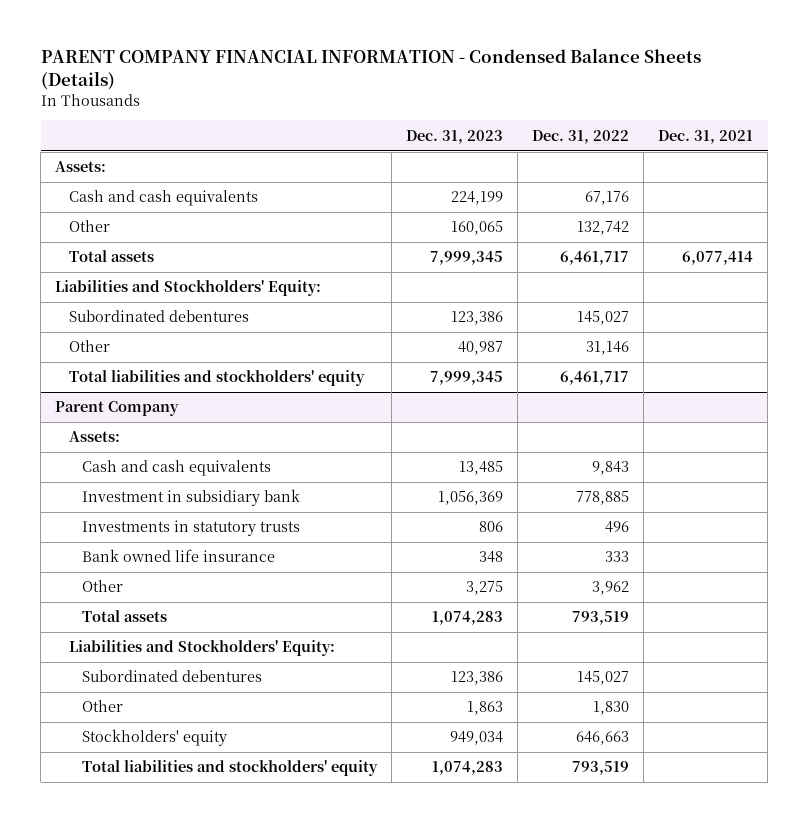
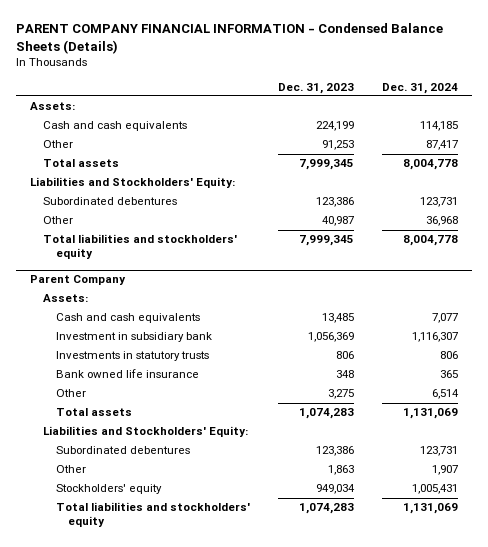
- | Dec. 31, 2023 | Dec. 31, 2022 | Dec. 31, 2021
+ | Dec. 31, 2023 | Dec. 31, 2024
- Other | 160,065 | 132,742 |
+ Other | 91,253 | 87,417

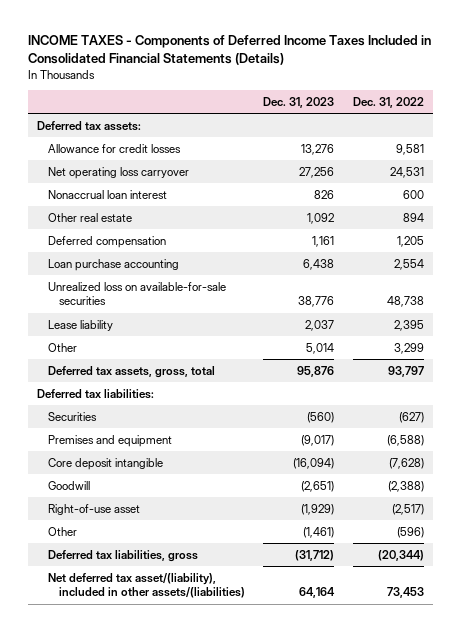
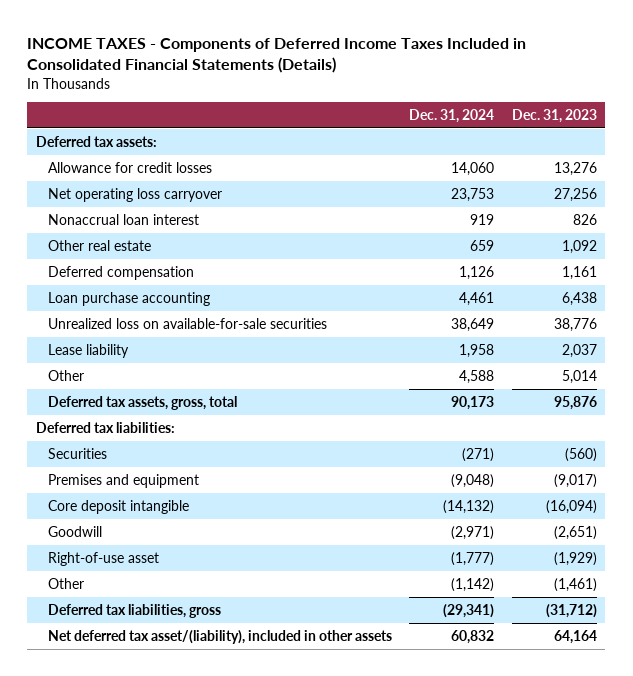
- | Dec. 31, 2023 | Dec. 31, 2022
+ | Dec. 31, 2024 | Dec. 31, 2023
- Net deferred tax asset/(liability), included in other assets/(liabilities) | 64,164 | 73,453
+ Net deferred tax asset/(liability), included in other assets | 60,832 | 64,164

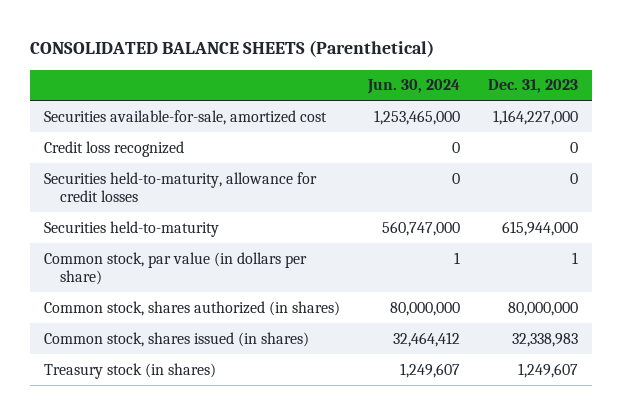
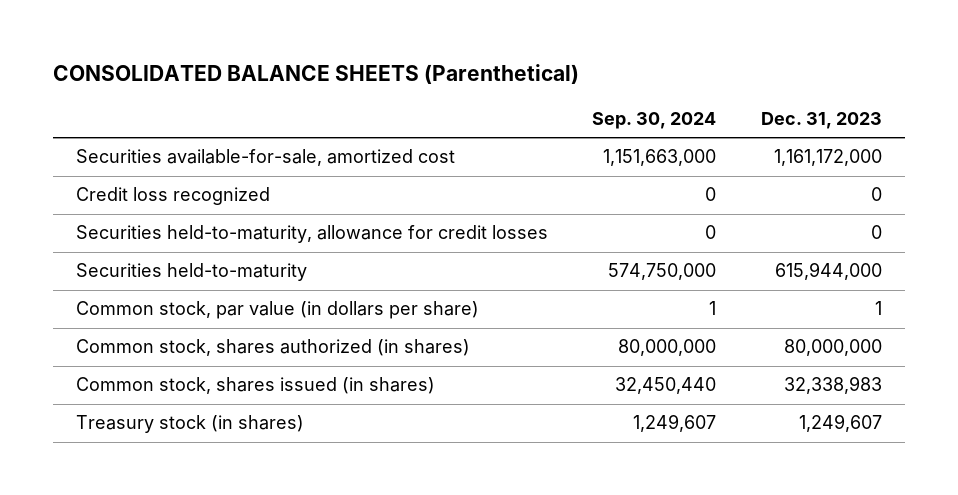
- | Jun. 30, 2024 | Dec. 31, 2023
+ | Sep. 30, 2024 | Dec. 31, 2023
- Securities available-for-sale, amortized cost | 1,253,465,000 | 1,164,227,000
+ Securities available-for-sale, amortized cost | 1,151,663,000 | 1,161,172,000

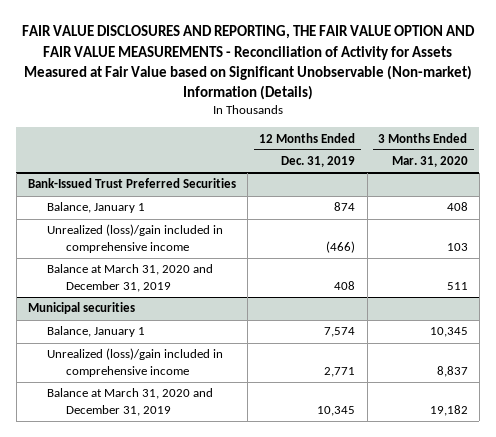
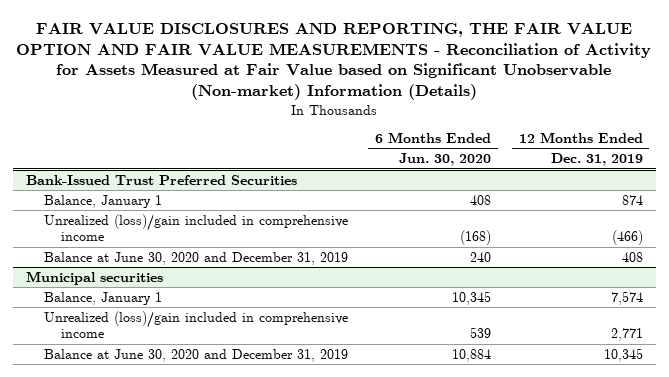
- | 12 Months Ended Dec. 31, 2019 | 3 Months Ended Mar. 31, 2020
+ | 6 Months Ended Jun. 30, 2020 | 12 Months Ended Dec. 31, 2019
@ Bank-Issued Trust Preferred Securities
- Balance at March 31, 2020 and December 31, 2019 | 408 | 511
+ Balance at June 30, 2020 and December 31, 2019 | 240 | 408
@ Municipal securities
- Balance at March 31, 2020 and December 31, 2019 | 10,345 | 19,182
+ Balance at June 30, 2020 and December 31, 2019 | 10,884 | 10,345

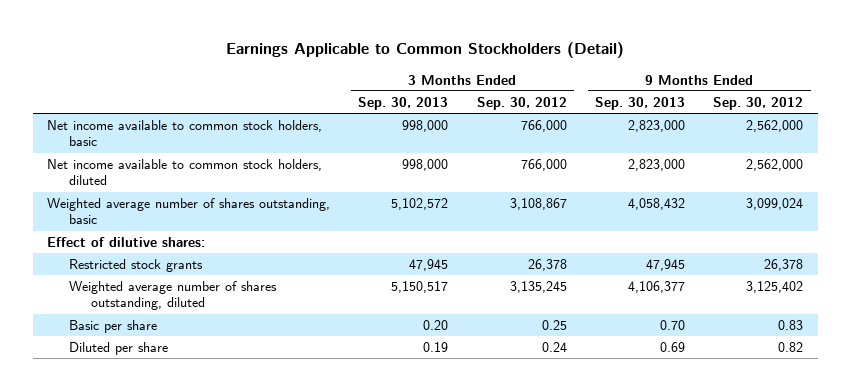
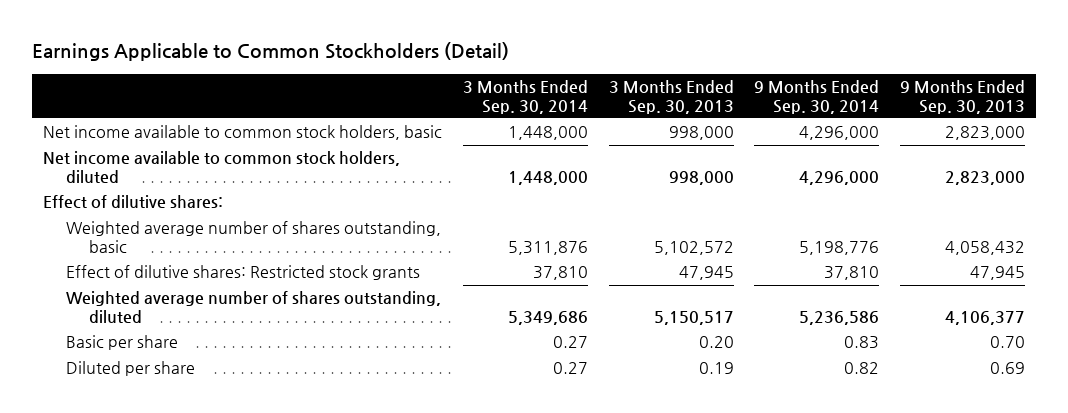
- | 3 Months Ended Sep. 30, 2013 | 3 Months Ended Sep. 30, 2012 | 9 Months Ended Sep. 30, 2013 | 9 Months Ended Sep. 30, 2012
+ | 3 Months Ended Sep. 30, 2014 | 3 Months Ended Sep. 30, 2013 | 9 Months Ended Sep. 30, 2014 | 9 Months Ended Sep. 30, 2013
- Restricted stock grants | 47,945 | 26,378 | 47,945 | 26,378
moved down: Weighted average number of shares outstanding, basic | 5,311,876 | 5,102,572 | 5,198,776 | 4,058,432
+ Effect of dilutive shares: Restricted stock grants | 37,810 | 47,945 | 37,810 | 47,945

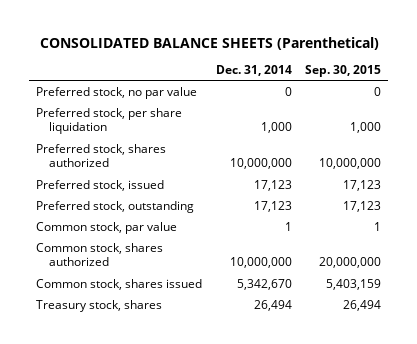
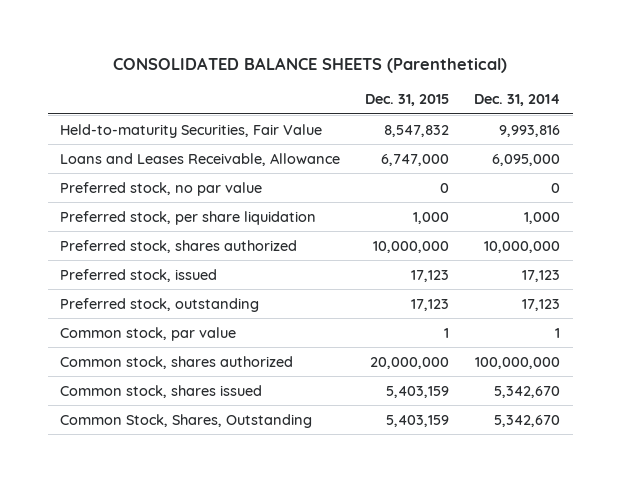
- | Dec. 31, 2014 | Sep. 30, 2015
+ | Dec. 31, 2015 | Dec. 31, 2014
+ Held-to-maturity Securities, Fair Value | 8,547,832 | 9,993,816
+ Loans and Leases Receivable, Allowance | 6,747,000 | 6,095,000
- Common stock, shares authorized | 10,000,000 | 20,000,000
+ Common stock, shares authorized | 20,000,000 | 100,000,000
- Treasury stock, shares | 26,494 | 26,494
+ Common Stock, Shares, Outstanding | 5,403,159 | 5,342,670

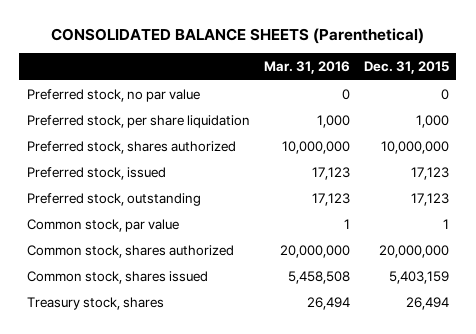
- | Dec. 31, 2015 | Dec. 31, 2014
+ | Mar. 31, 2016 | Dec. 31, 2015
- Held-to-maturity Securities, Fair Value | 8,547,832 | 9,993,816
- Loans and Leases Receivable, Allowance | 6,747,000 | 6,095,000
- Common Stock, Shares, Outstanding | 5,403,159 | 5,342,670
+ Treasury stock, shares | 26,494 | 26,494

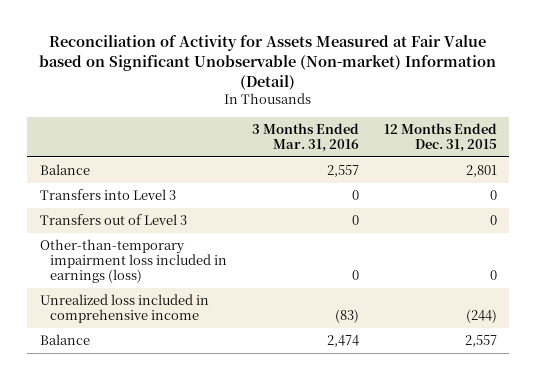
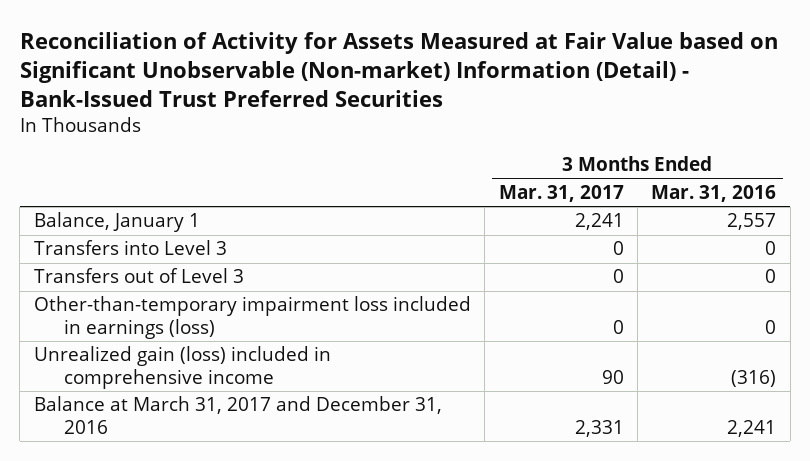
- Reconciliation of Activity for Assets Measured at Fair Value based on Significant Unobservable (Non-market) Information (Detail)
+ Reconciliation of Activity for Assets Measured at Fair Value based on Significant Unobservable (Non-market) Information (Detail) - Bank-Issued Trust Preferred Securities
- | 3 Months Ended Mar. 31, 2016 | 12 Months Ended Dec. 31, 2015
+ | 3 Months Ended Mar. 31, 2017 | 3 Months Ended Mar. 31, 2016
- Balance | 2,557 | 2,801
+ Balance, January 1 | 2,241 | 2,557
- Unrealized loss included in comprehensive income | (83) | (244)
- Balance | 2,474 | 2,557
+ Unrealized gain (loss) included in comprehensive income | 90 | (316)
+ Balance at March 31, 2017 and December 31, 2016 | 2,331 | 2,241

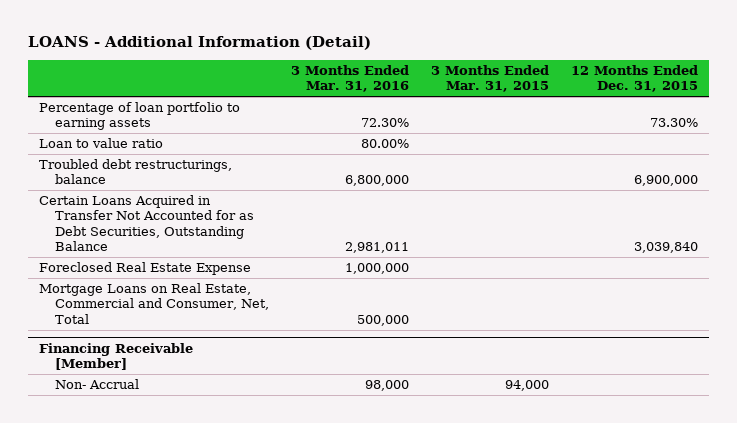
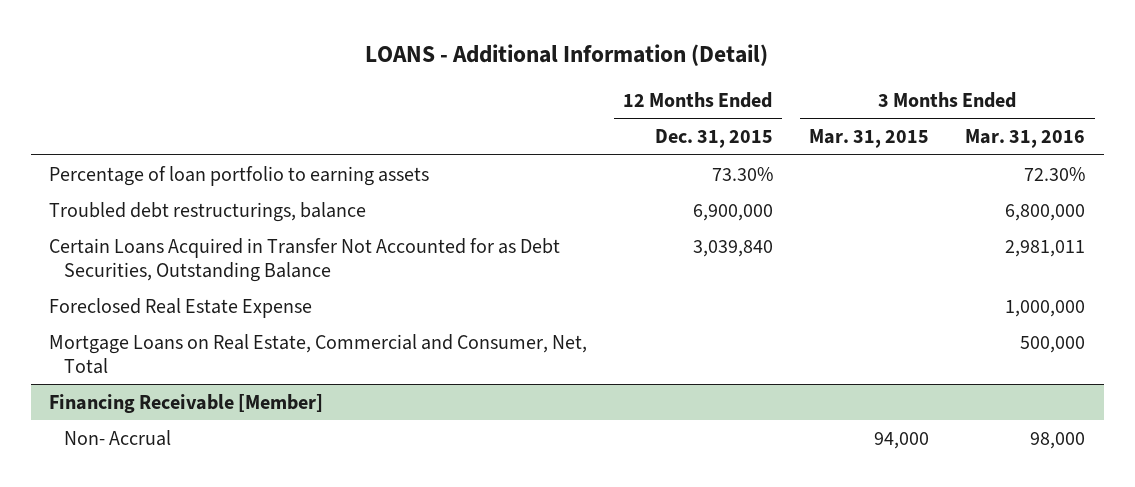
- | 3 Months Ended Mar. 31, 2016 | 3 Months Ended Mar. 31, 2015 | 12 Months Ended Dec. 31, 2015
+ | 12 Months Ended Dec. 31, 2015 | 3 Months Ended Mar. 31, 2015 | 3 Months Ended Mar. 31, 2016
- Loan to value ratio | 80.00% | |

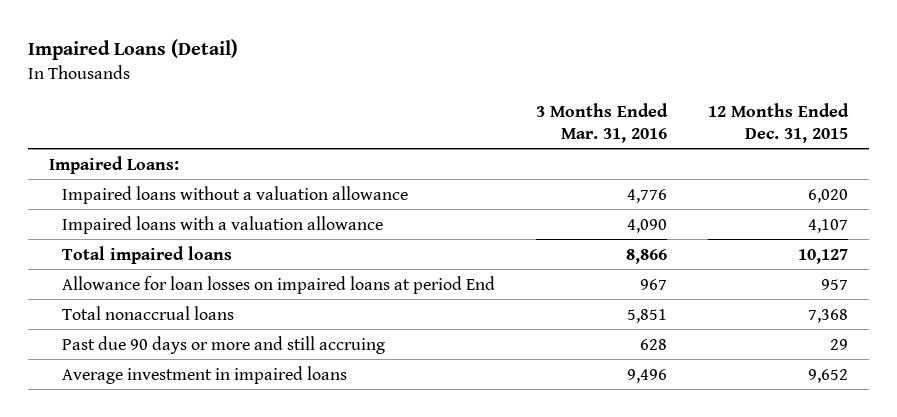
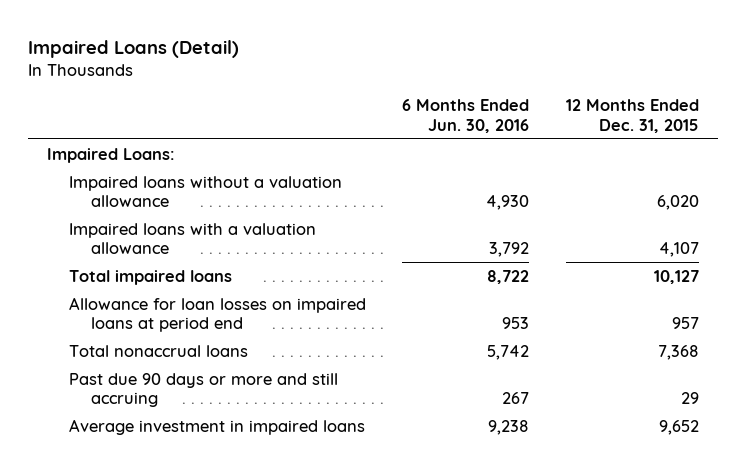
- | 3 Months Ended Mar. 31, 2016 | 12 Months Ended Dec. 31, 2015
+ | 6 Months Ended Jun. 30, 2016 | 12 Months Ended Dec. 31, 2015
- Allowance for loan losses on impaired loans at period End | 967 | 957
+ Allowance for loan losses on impaired loans at period end | 953 | 957

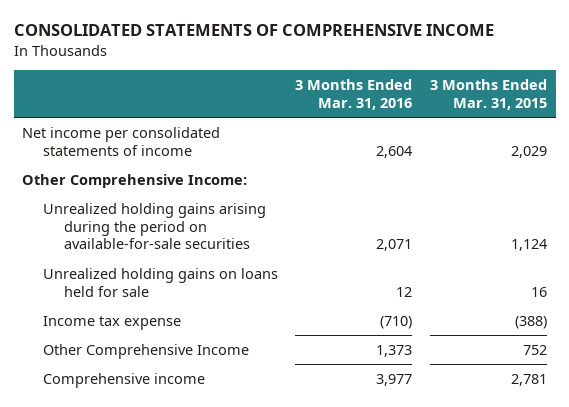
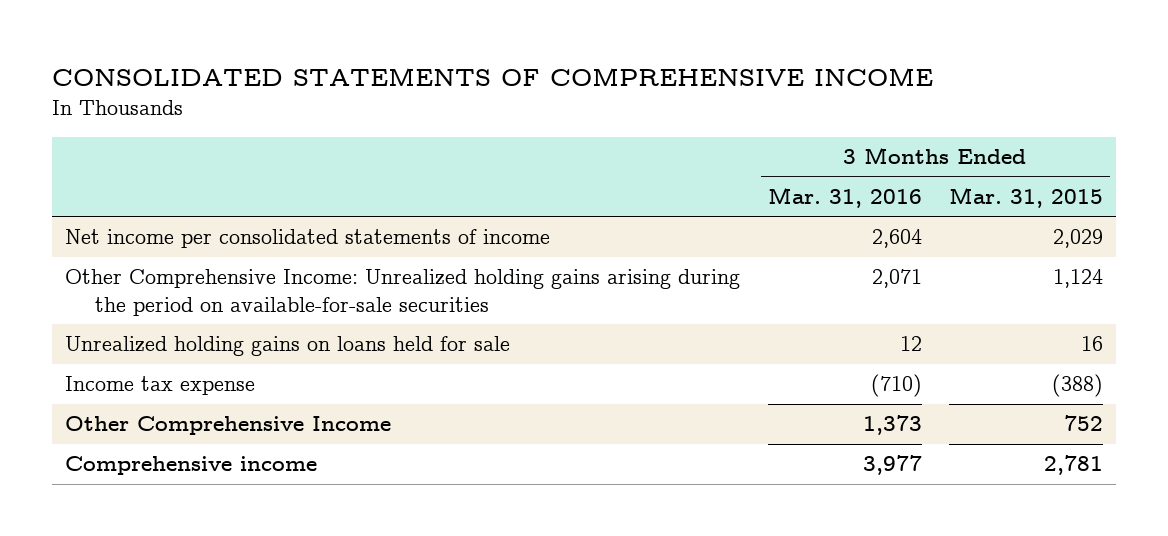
- Other Comprehensive Income:
- Unrealized holding gains arising during the period on available-for-sale securities | 2,071 | 1,124
+ Other Comprehensive Income: Unrealized holding gains arising during the period on available-for-sale securities | 2,071 | 1,124

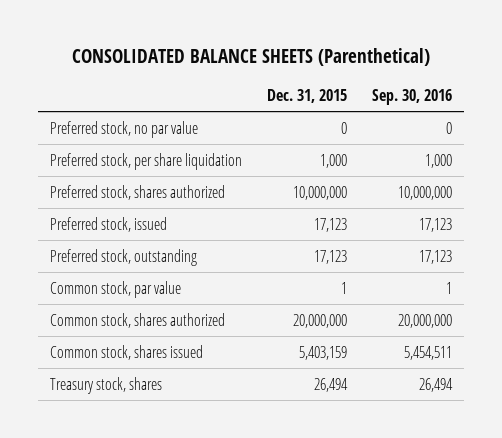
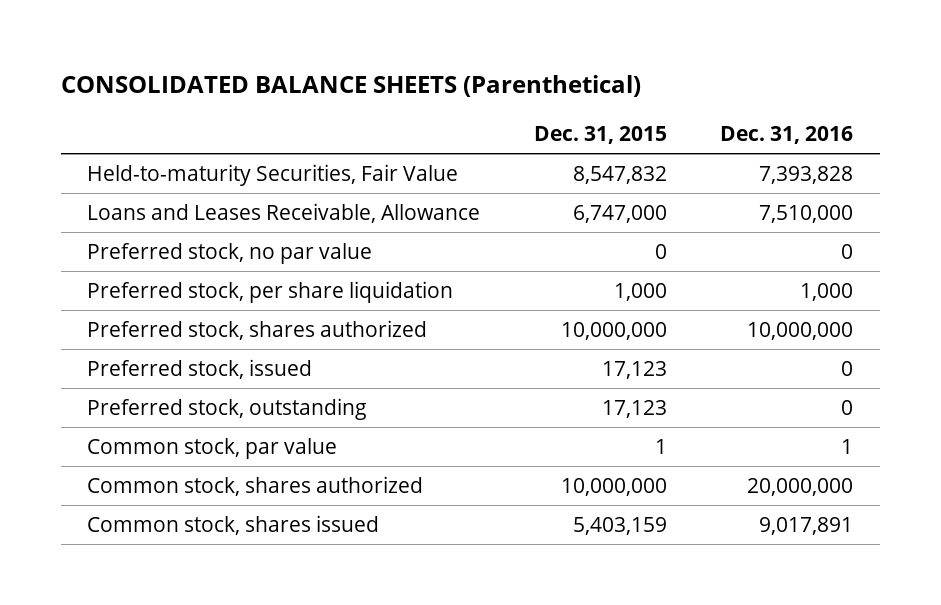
- | Dec. 31, 2015 | Sep. 30, 2016
+ | Dec. 31, 2015 | Dec. 31, 2016
+ Held-to-maturity Securities, Fair Value | 8,547,832 | 7,393,828
+ Loans and Leases Receivable, Allowance | 6,747,000 | 7,510,000
- Common stock, shares authorized | 20,000,000 | 20,000,000
+ Common stock, shares authorized | 10,000,000 | 20,000,000
- Treasury stock, shares | 26,494 | 26,494

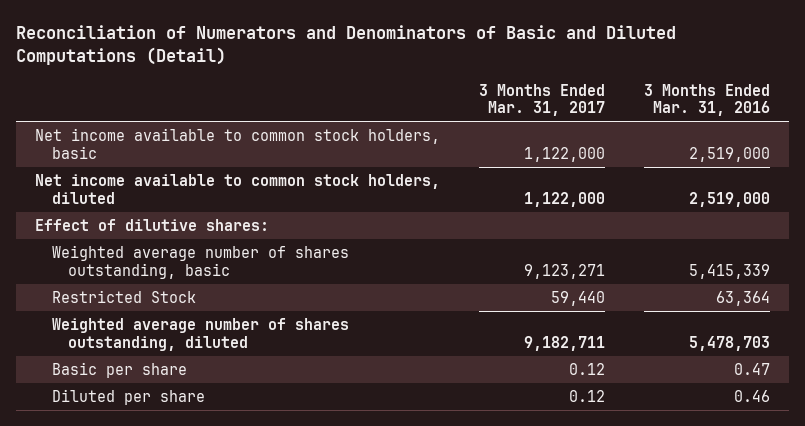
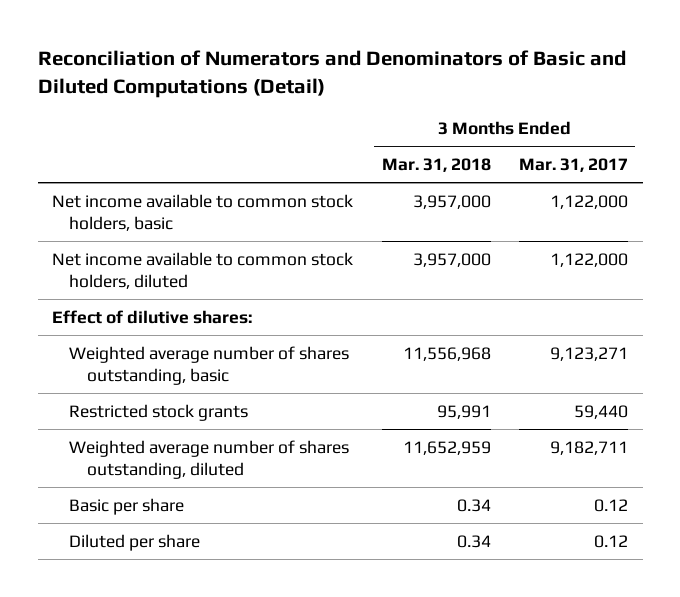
- | 3 Months Ended Mar. 31, 2017 | 3 Months Ended Mar. 31, 2016
+ | 3 Months Ended Mar. 31, 2018 | 3 Months Ended Mar. 31, 2017
- Restricted Stock | 59,440 | 63,364
+ Restricted stock grants | 95,991 | 59,440

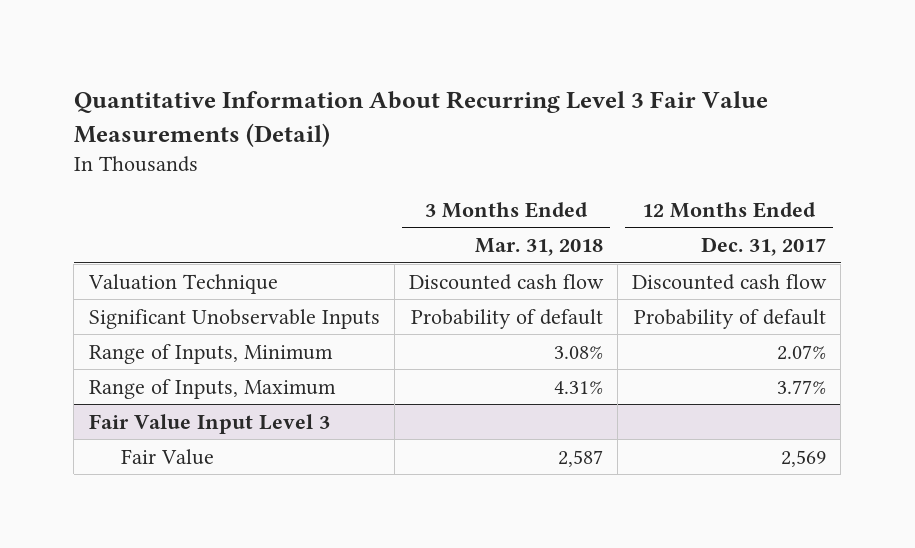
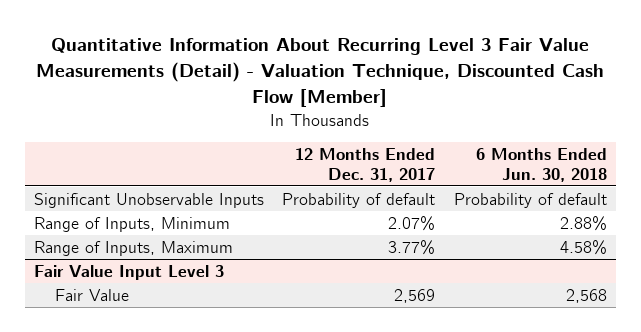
- Quantitative Information About Recurring Level 3 Fair Value Measurements (Detail)
+ Quantitative Information About Recurring Level 3 Fair Value Measurements (Detail) - Valuation Technique, Discounted Cash Flow [Member]
- | 3 Months Ended Mar. 31, 2018 | 12 Months Ended Dec. 31, 2017
+ | 12 Months Ended Dec. 31, 2017 | 6 Months Ended Jun. 30, 2018
- Valuation Technique | Discounted cash flow | Discounted cash flow

